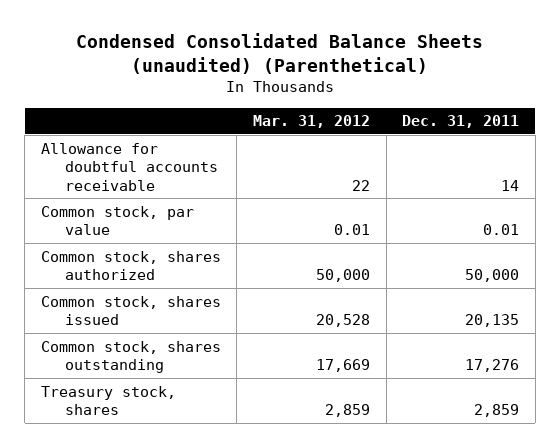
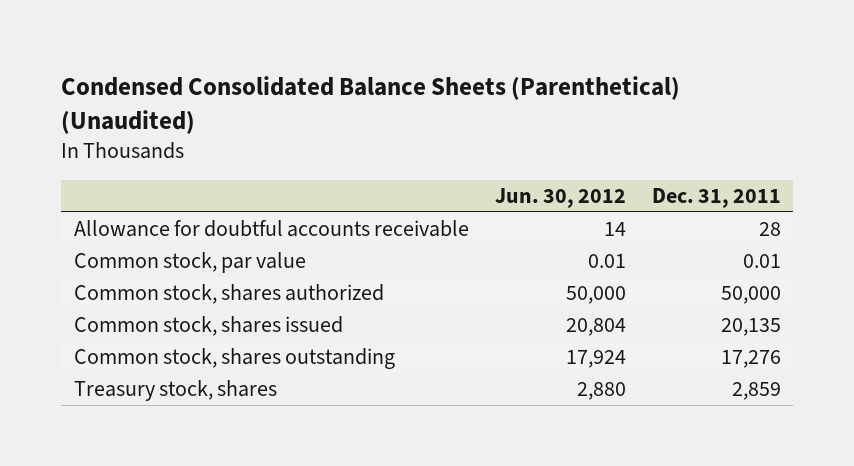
- Condensed Consolidated Balance Sheets (unaudited) (Parenthetical)
+ Condensed Consolidated Balance Sheets (Parenthetical) (Unaudited)
- | Mar. 31, 2012 | Dec. 31, 2011
+ | Jun. 30, 2012 | Dec. 31, 2011
- Allowance for doubtful accounts receivable | 22 | 14
+ Allowance for doubtful accounts receivable | 14 | 28

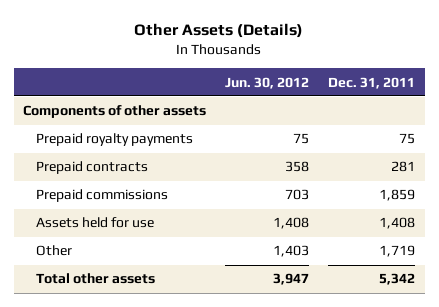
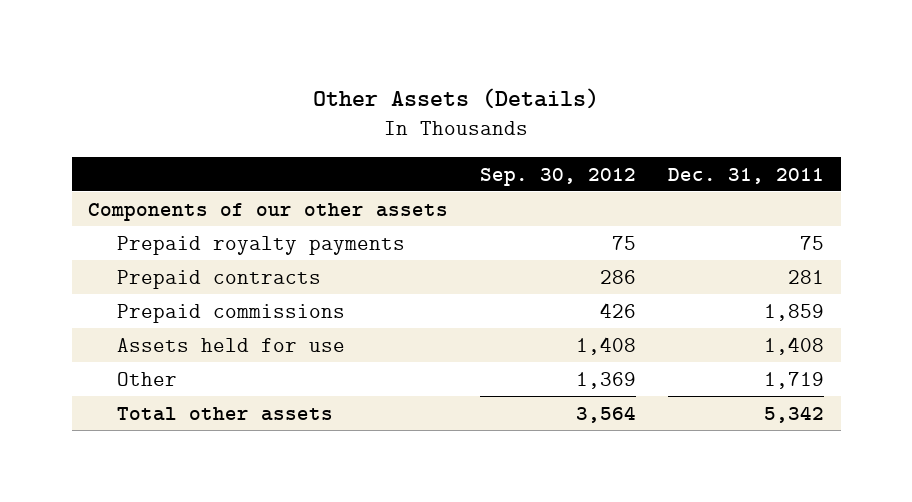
- | Jun. 30, 2012 | Dec. 31, 2011
+ | Sep. 30, 2012 | Dec. 31, 2011
- Components of other assets
+ Components of our other assets

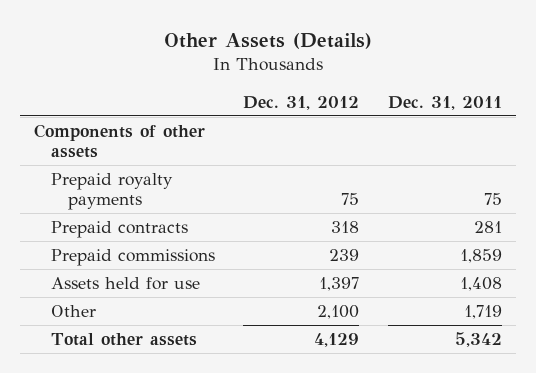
- | Sep. 30, 2012 | Dec. 31, 2011
+ | Dec. 31, 2012 | Dec. 31, 2011
- Components of our other assets
+ Components of other assets

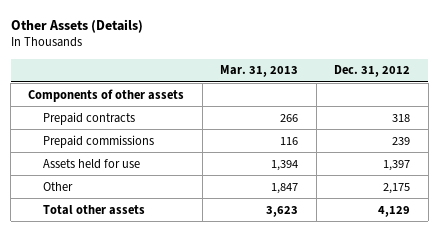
- | Dec. 31, 2012 | Dec. 31, 2011
+ | Mar. 31, 2013 | Dec. 31, 2012
- Prepaid royalty payments | 75 | 75
- Other | 2,100 | 1,719
+ Other | 1,847 | 2,175

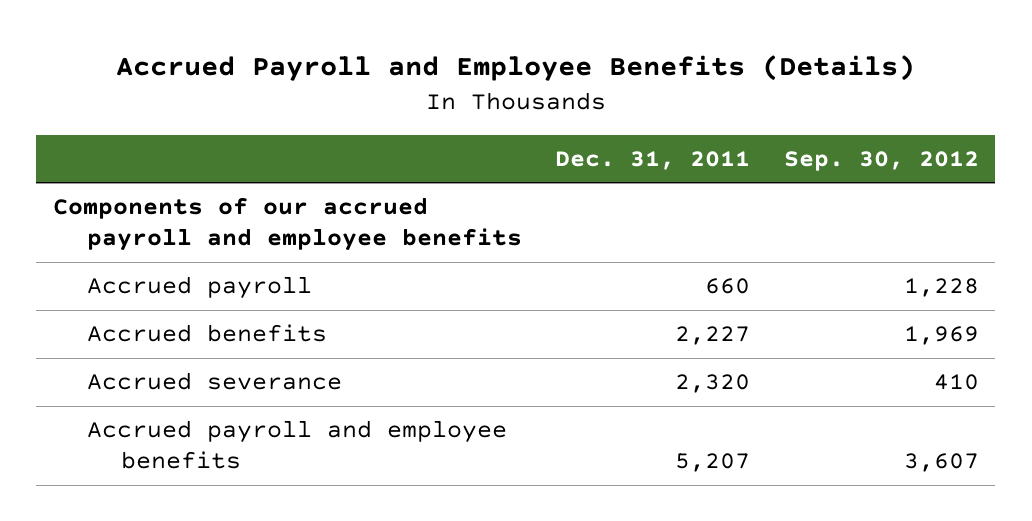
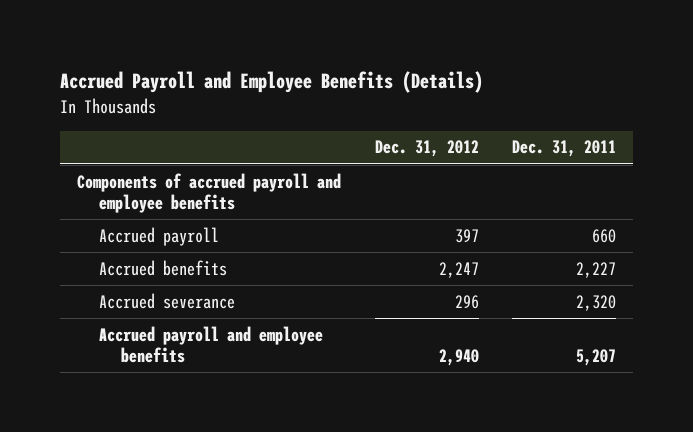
- | Dec. 31, 2011 | Sep. 30, 2012
+ | Dec. 31, 2012 | Dec. 31, 2011
- Components of our accrued payroll and employee benefits
+ Components of accrued payroll and employee benefits

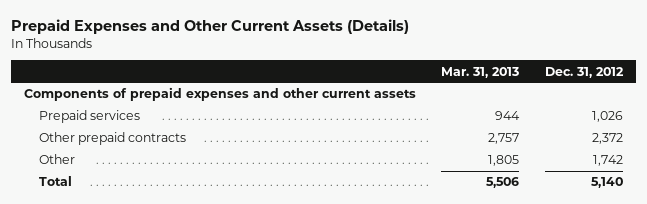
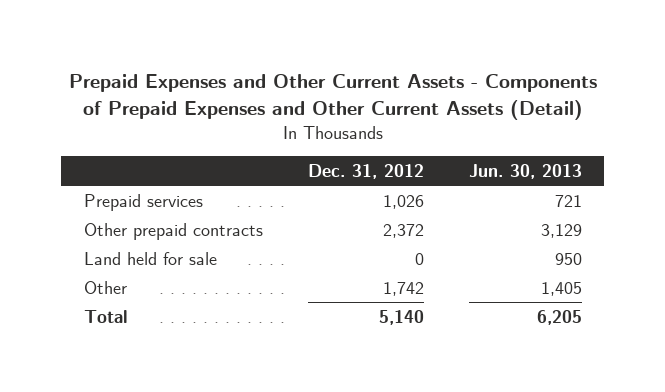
- Prepaid Expenses and Other Current Assets (Details)
+ Prepaid Expenses and Other Current Assets - Components of Prepaid Expenses and Other Current Assets (Detail)
- | Mar. 31, 2013 | Dec. 31, 2012
+ | Dec. 31, 2012 | Jun. 30, 2013
- Components of prepaid expenses and other current assets
+ Land held for sale | 0 | 950

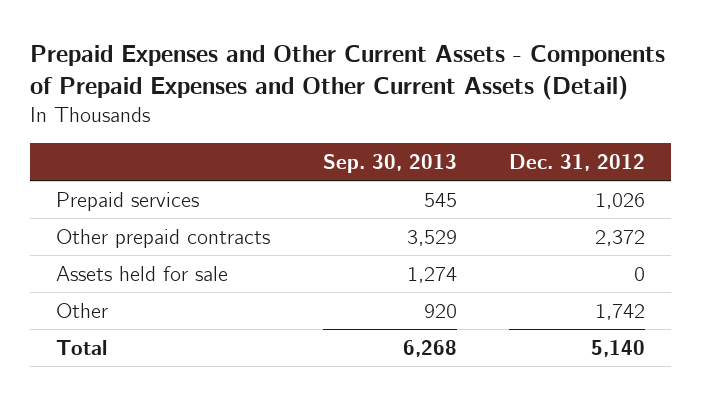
- | Dec. 31, 2012 | Jun. 30, 2013
+ | Sep. 30, 2013 | Dec. 31, 2012
- Land held for sale | 0 | 950
+ Assets held for sale | 1,274 | 0

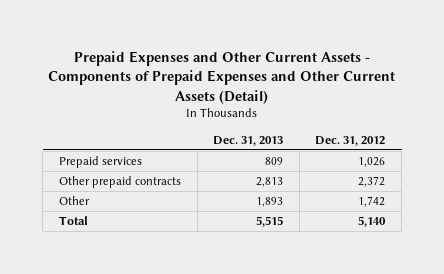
- | Sep. 30, 2013 | Dec. 31, 2012
+ | Dec. 31, 2013 | Dec. 31, 2012
- Assets held for sale | 1,274 | 0

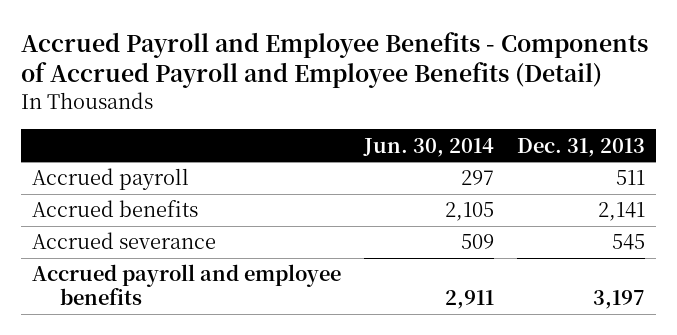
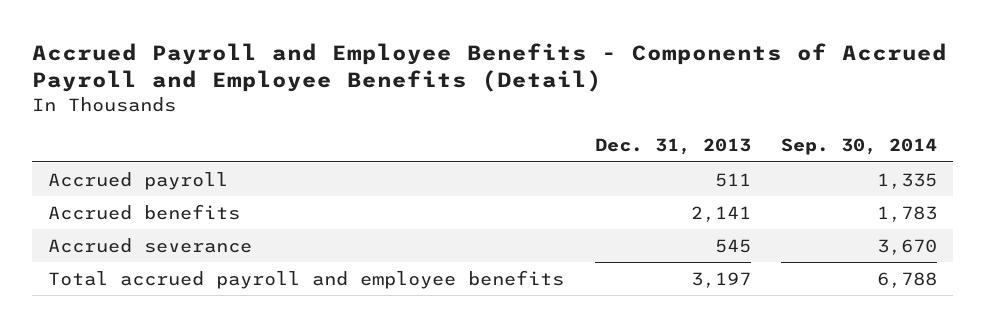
- | Jun. 30, 2014 | Dec. 31, 2013
+ | Dec. 31, 2013 | Sep. 30, 2014
- Accrued payroll and employee benefits | 2,911 | 3,197
+ Total accrued payroll and employee benefits | 3,197 | 6,788

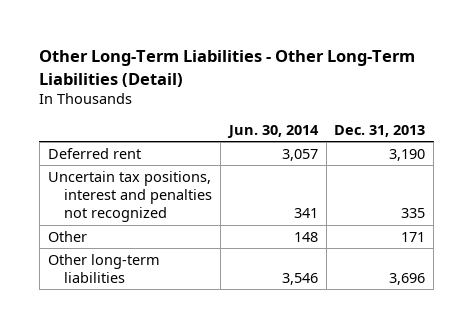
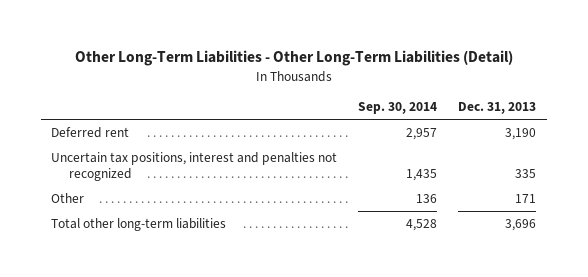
- | Jun. 30, 2014 | Dec. 31, 2013
+ | Sep. 30, 2014 | Dec. 31, 2013
- Other long-term liabilities | 3,546 | 3,696
+ Total other long-term liabilities | 4,528 | 3,696

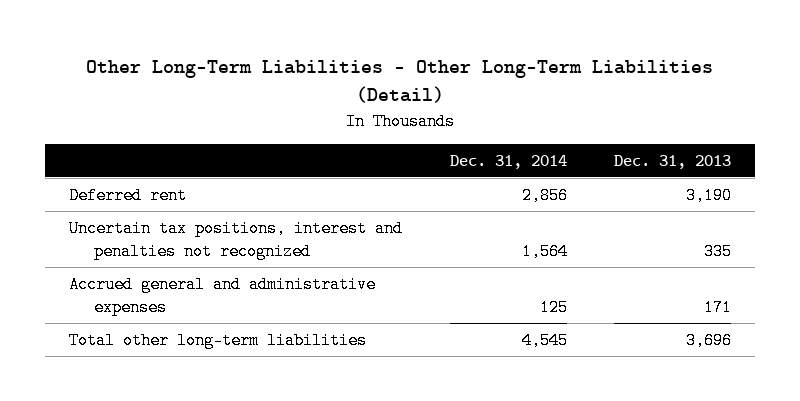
- | Sep. 30, 2014 | Dec. 31, 2013
+ | Dec. 31, 2014 | Dec. 31, 2013
- Other | 136 | 171
+ Accrued general and administrative expenses | 125 | 171

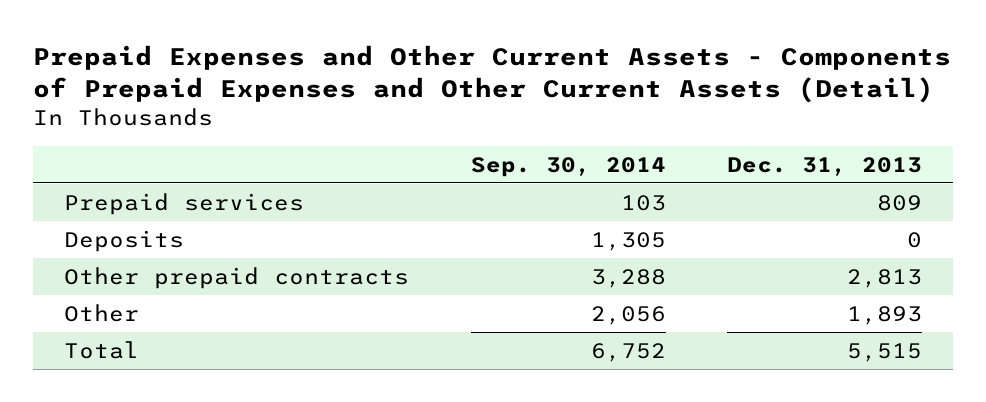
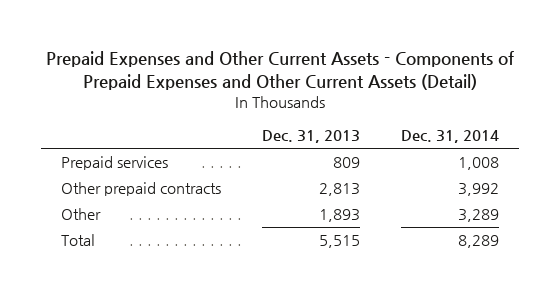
- | Sep. 30, 2014 | Dec. 31, 2013
+ | Dec. 31, 2013 | Dec. 31, 2014
- Deposits | 1,305 | 0

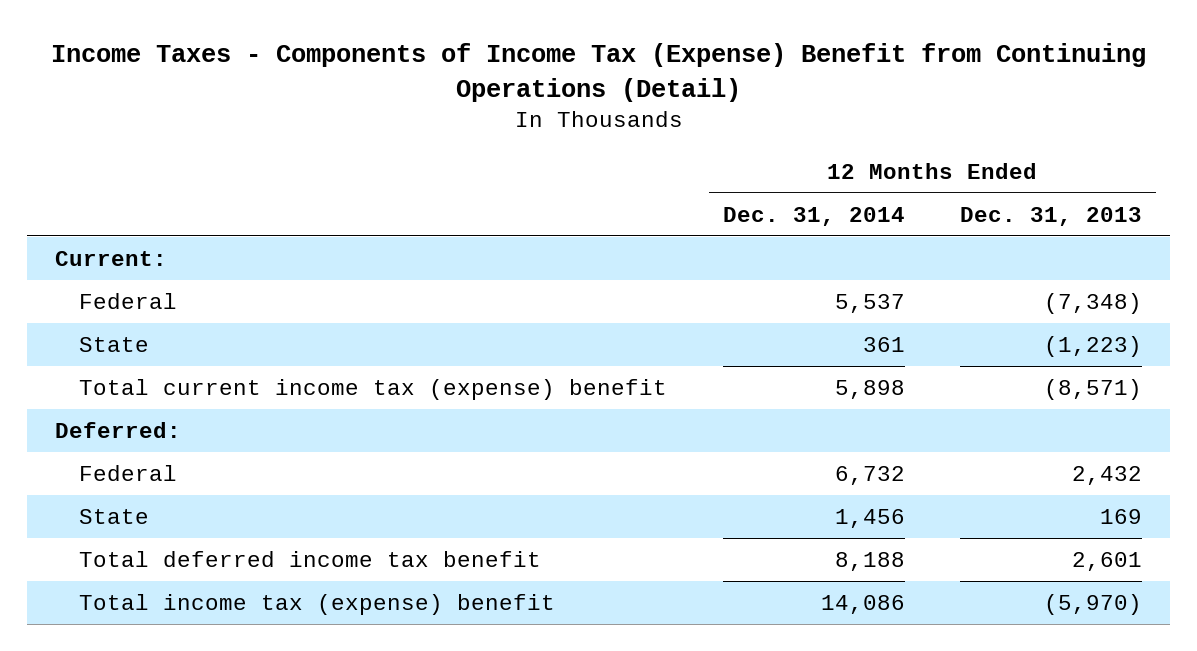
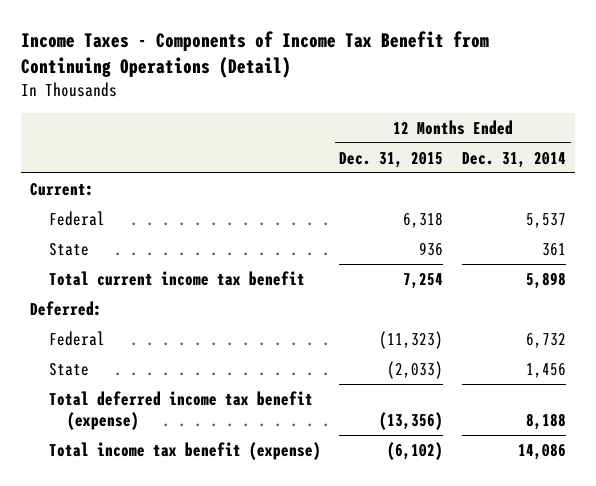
- Income Taxes - Components of Income Tax (Expense) Benefit from Continuing Operations (Detail)
+ Income Taxes - Components of Income Tax Benefit from Continuing Operations (Detail)
- | 12 Months Ended Dec. 31, 2014 | 12 Months Ended Dec. 31, 2013
+ | 12 Months Ended Dec. 31, 2015 | 12 Months Ended Dec. 31, 2014
- Total current income tax (expense) benefit | 5,898 | (8,571)
+ Total current income tax benefit | 7,254 | 5,898
- Total deferred income tax benefit | 8,188 | 2,601
- Total income tax (expense) benefit | 14,086 | (5,970)
+ Total deferred income tax benefit (expense) | (13,356) | 8,188
+ Total income tax benefit (expense) | (6,102) | 14,086

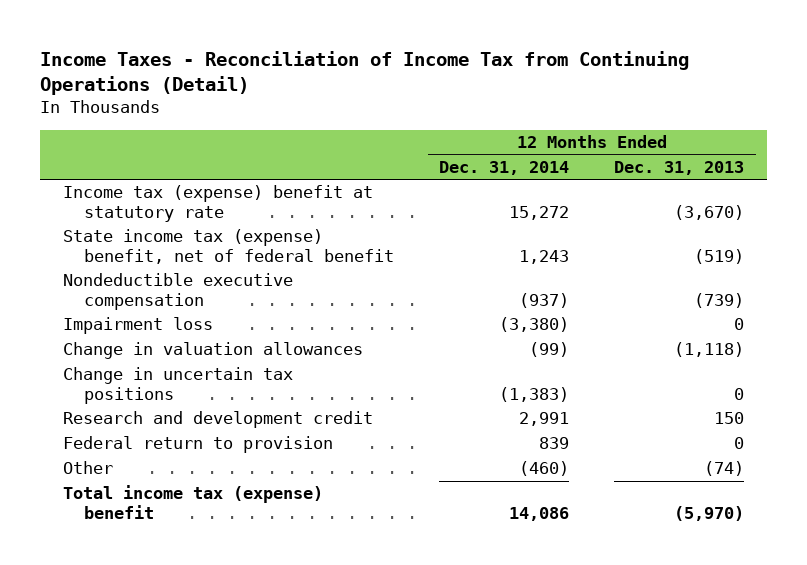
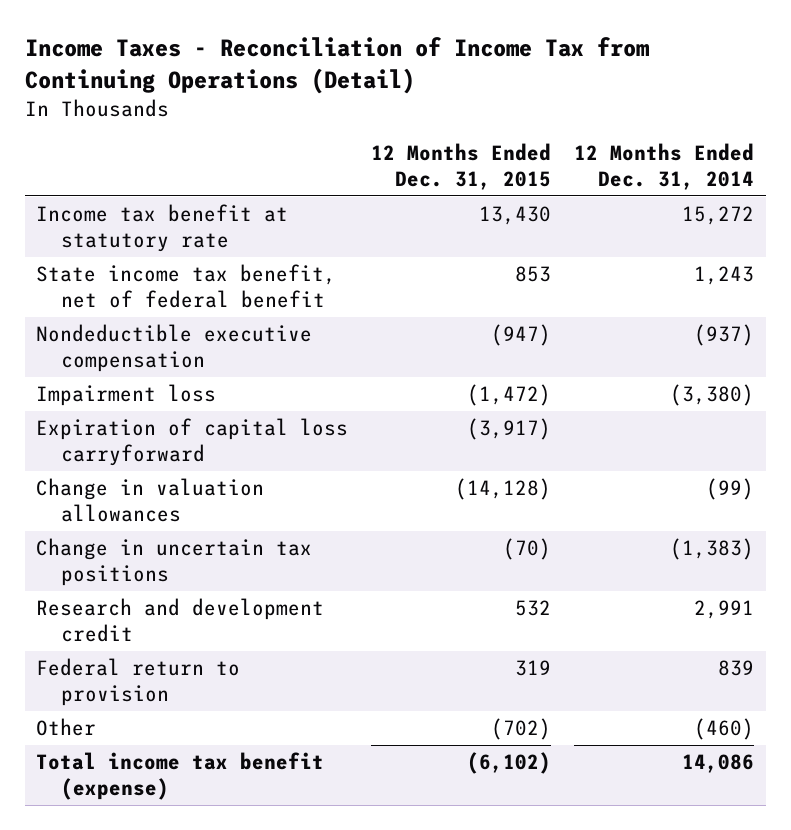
- | 12 Months Ended Dec. 31, 2014 | 12 Months Ended Dec. 31, 2013
+ | 12 Months Ended Dec. 31, 2015 | 12 Months Ended Dec. 31, 2014
- Income tax (expense) benefit at statutory rate | 15,272 | (3,670)
- State income tax (expense) benefit, net of federal benefit | 1,243 | (519)
+ Income tax benefit at statutory rate | 13,430 | 15,272
+ State income tax benefit, net of federal benefit | 853 | 1,243
+ Expiration of capital loss carryforward | (3,917) |
- Total income tax (expense) benefit | 14,086 | (5,970)
+ Total income tax benefit (expense) | (6,102) | 14,086

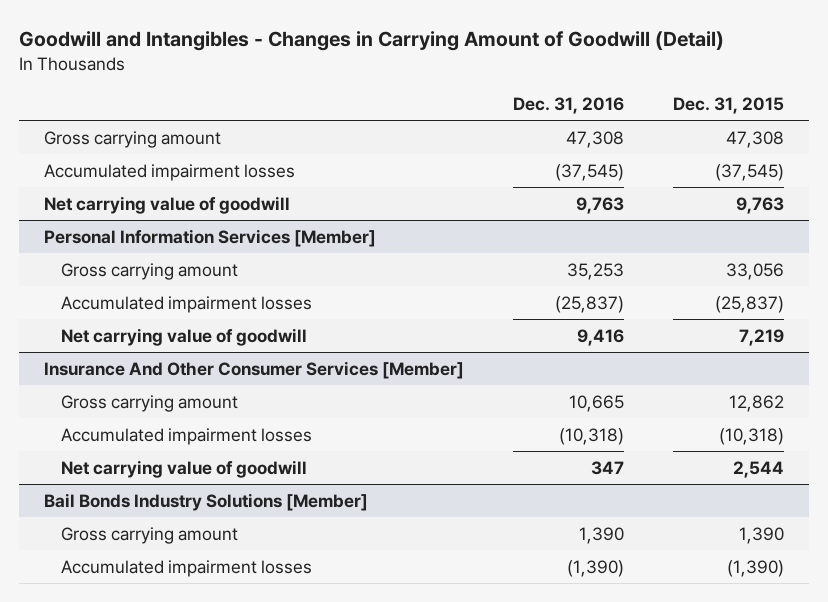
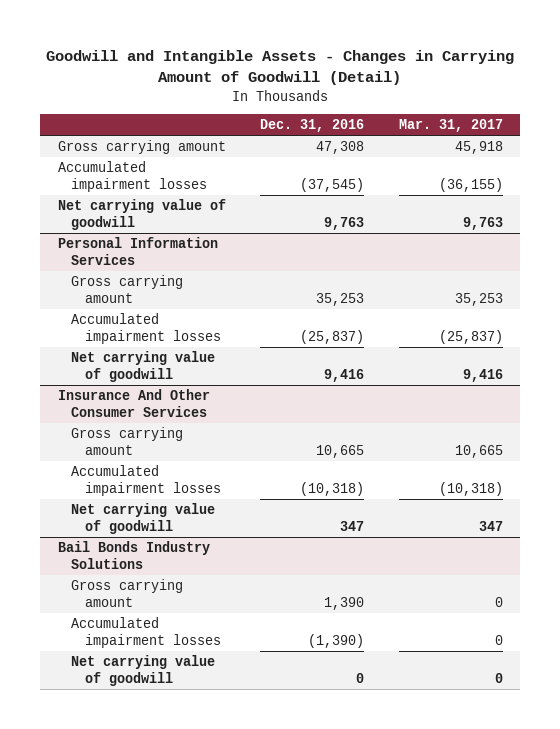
- Goodwill and Intangibles - Changes in Carrying Amount of Goodwill (Detail)
+ Goodwill and Intangible Assets - Changes in Carrying Amount of Goodwill (Detail)
- | Dec. 31, 2016 | Dec. 31, 2015
+ | Dec. 31, 2016 | Mar. 31, 2017
- Personal Information Services [Member]
+ Personal Information Services
- Insurance And Other Consumer Services [Member]
+ Insurance And Other Consumer Services
- Bail Bonds Industry Solutions [Member]
+ Bail Bonds Industry Solutions
+ Net carrying value of goodwill | 0 | 0

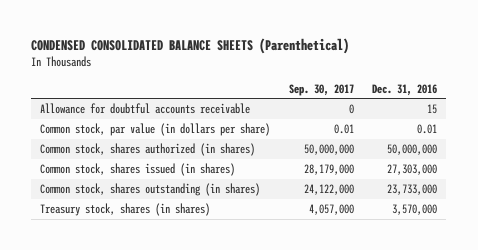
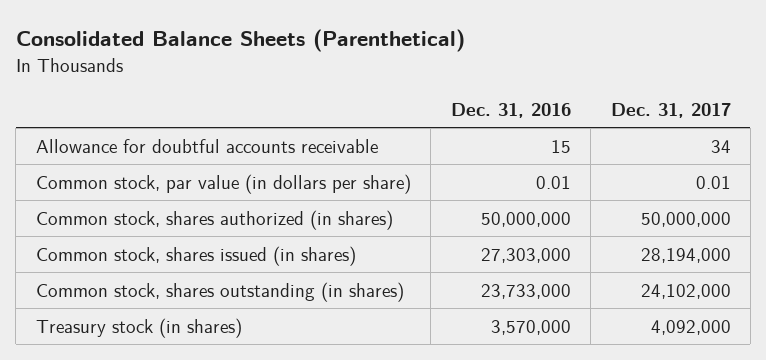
- CONDENSED CONSOLIDATED BALANCE SHEETS (Parenthetical)
+ Consolidated Balance Sheets (Parenthetical)
- | Sep. 30, 2017 | Dec. 31, 2016
+ | Dec. 31, 2016 | Dec. 31, 2017
- Treasury stock, shares (in shares) | 4,057,000 | 3,570,000
+ Treasury stock (in shares) | 3,570,000 | 4,092,000

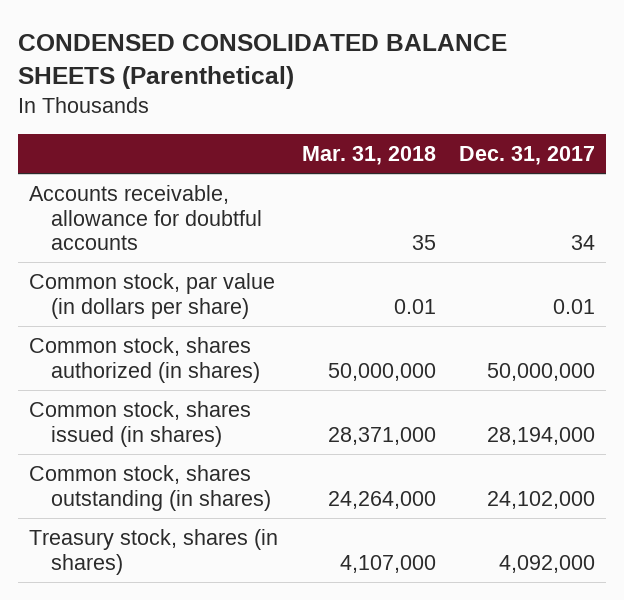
- Consolidated Balance Sheets (Parenthetical)
+ CONDENSED CONSOLIDATED BALANCE SHEETS (Parenthetical)
- | Dec. 31, 2016 | Dec. 31, 2017
+ | Mar. 31, 2018 | Dec. 31, 2017
- Allowance for doubtful accounts receivable | 15 | 34
+ Accounts receivable, allowance for doubtful accounts | 35 | 34
- Treasury stock (in shares) | 3,570,000 | 4,092,000
+ Treasury stock, shares (in shares) | 4,107,000 | 4,092,000

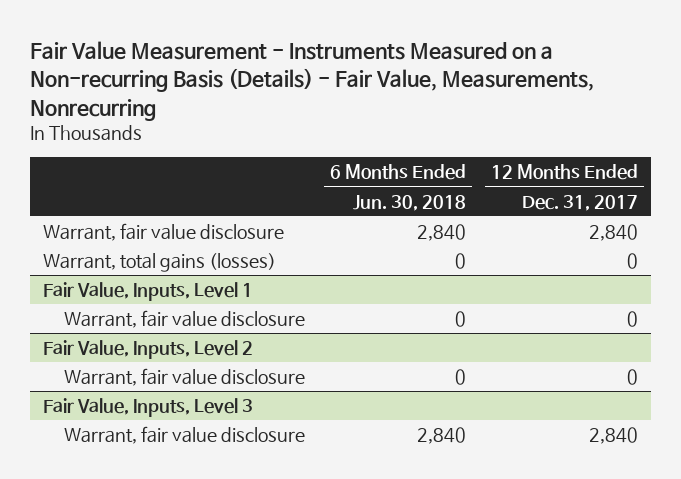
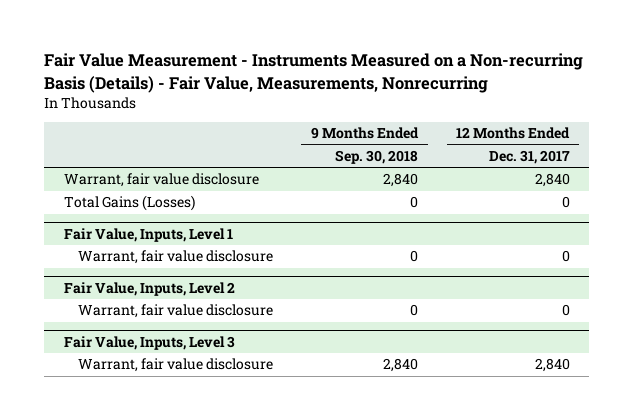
- | 6 Months Ended Jun. 30, 2018 | 12 Months Ended Dec. 31, 2017
+ | 9 Months Ended Sep. 30, 2018 | 12 Months Ended Dec. 31, 2017
- Warrant, total gains (losses) | 0 | 0
+ Total Gains (Losses) | 0 | 0

